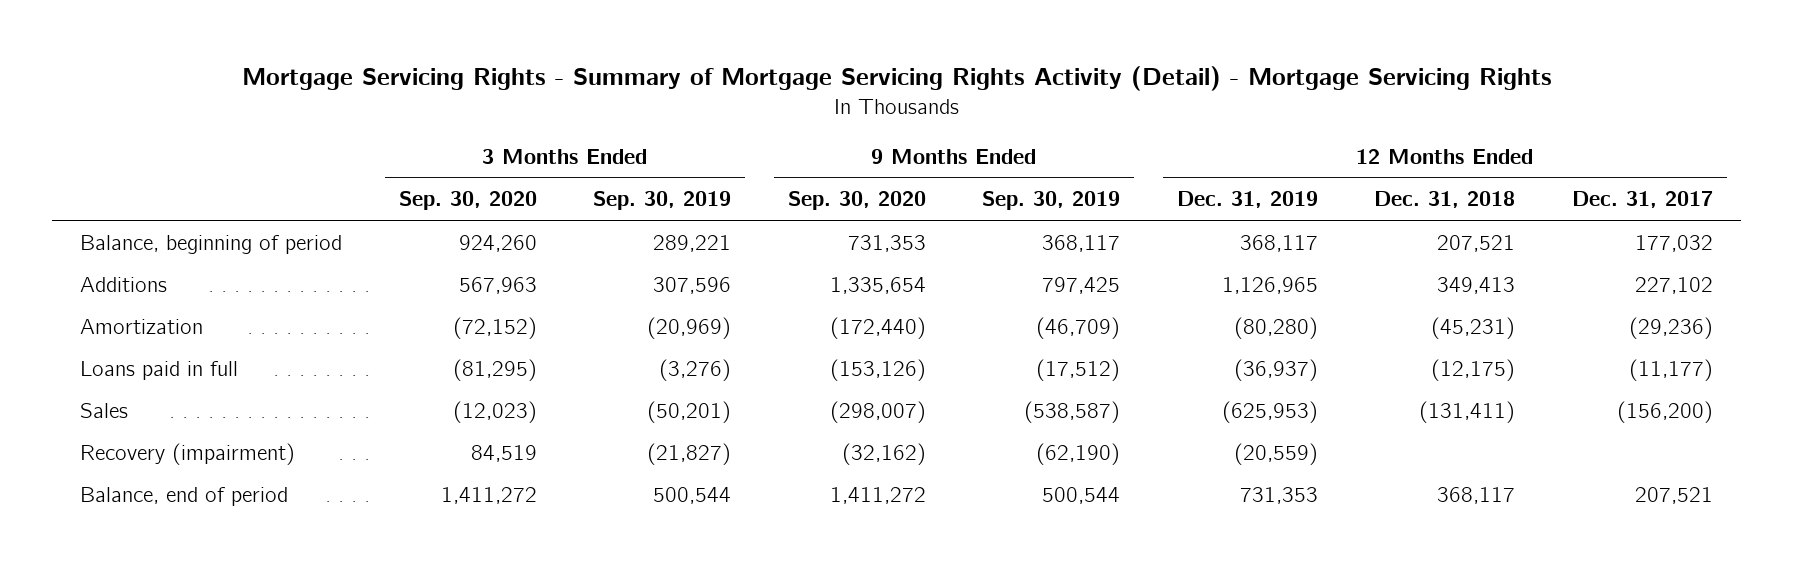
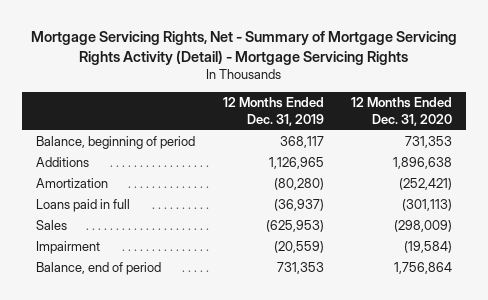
- Mortgage Servicing Rights - Summary of Mortgage Servicing Rights Activity (Detail) - Mortgage Servicing Rights
+ Mortgage Servicing Rights, Net - Summary of Mortgage Servicing Rights Activity (Detail) - Mortgage Servicing Rights
- | 3 Months Ended Sep. 30, 2020 | 3 Months Ended Sep. 30, 2019 | 9 Months Ended Sep. 30, 2020 | 9 Months Ended Sep. 30, 2019 | 12 Months Ended Dec. 31, 2019 | 12 Months Ended Dec. 31, 2018 | 12 Months Ended Dec. 31, 2017
+ | 12 Months Ended Dec. 31, 2019 | 12 Months Ended Dec. 31, 2020
- Recovery (impairment) | 84,519 | (21,827) | (32,162) | (62,190) | (20,559) | |
+ Impairment | (20,559) | (19,584)

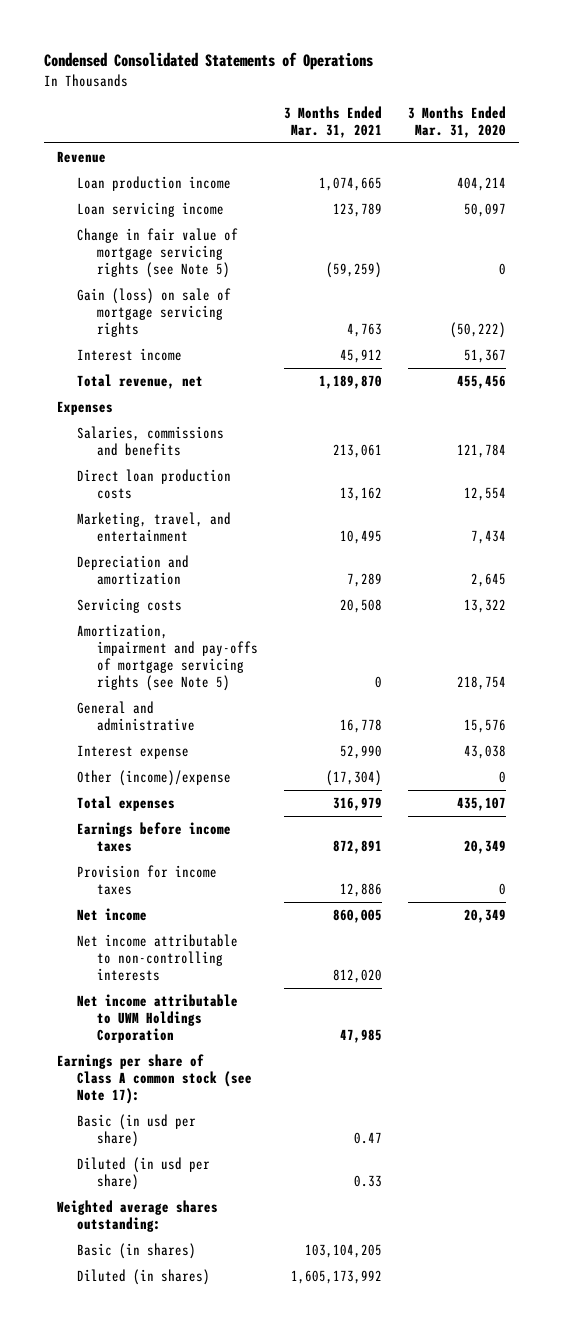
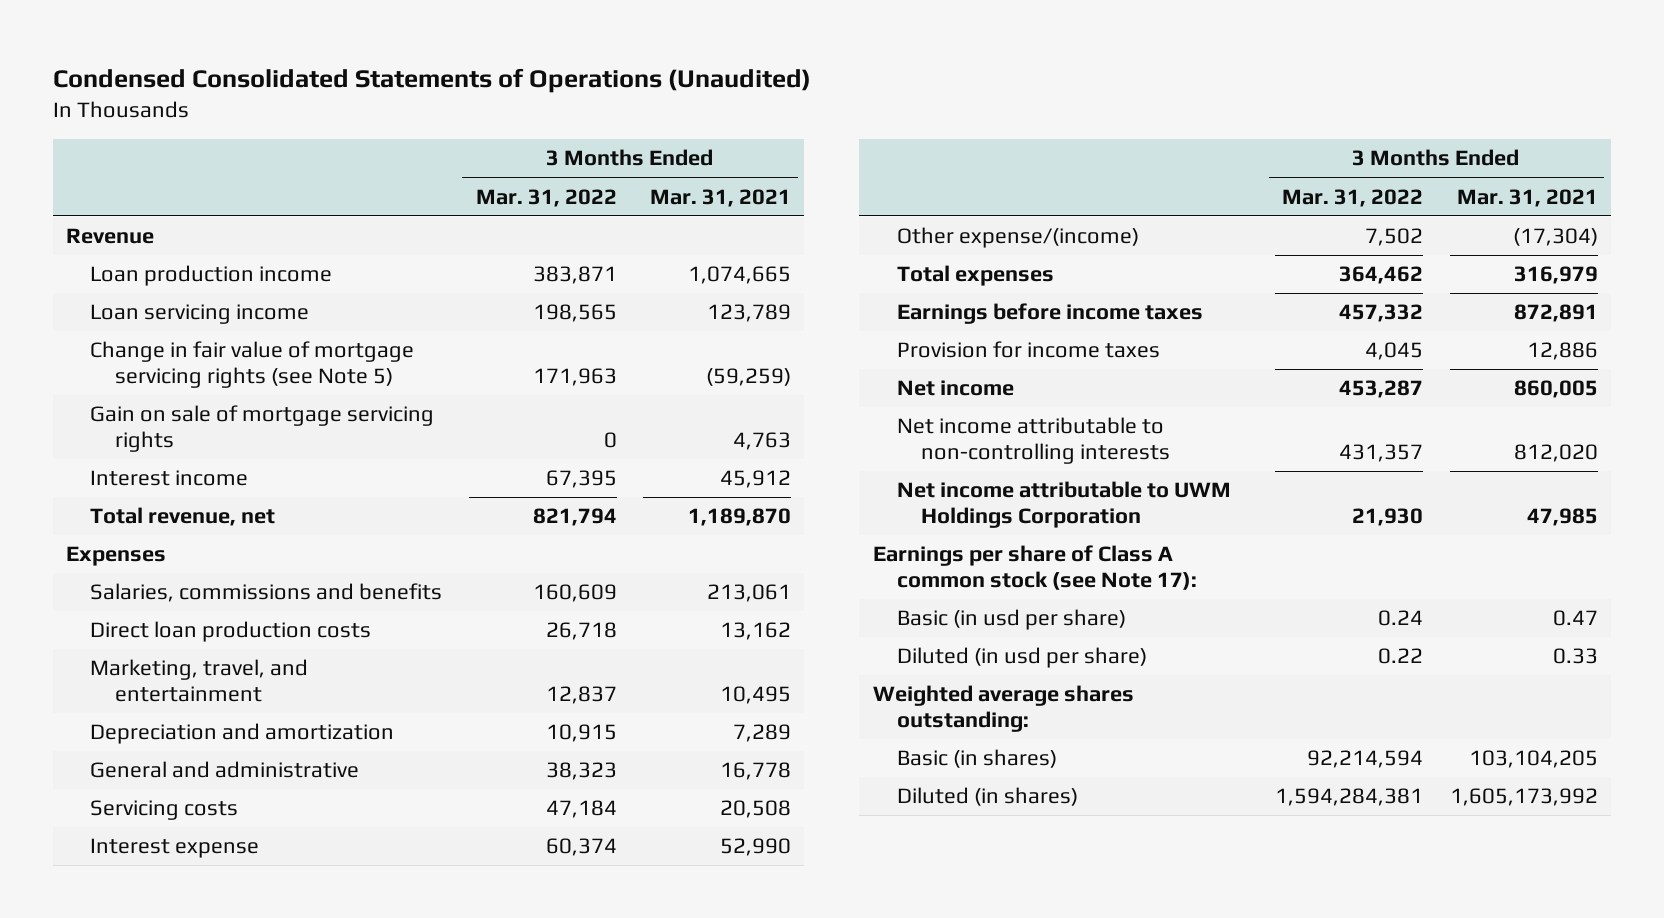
- Condensed Consolidated Statements of Operations
+ Condensed Consolidated Statements of Operations (Unaudited)
- | 3 Months Ended Mar. 31, 2021 | 3 Months Ended Mar. 31, 2020
+ | 3 Months Ended Mar. 31, 2022 | 3 Months Ended Mar. 31, 2021
- Gain (loss) on sale of mortgage servicing rights | 4,763 | (50,222)
+ Gain on sale of mortgage servicing rights | 0 | 4,763
- Amortization, impairment and pay-offs of mortgage servicing rights (see Note 5) | 0 | 218,754
moved down: Servicing costs | 47,184 | 20,508
- Other (income)/expense | (17,304) | 0
+ Other expense/(income) | 7,502 | (17,304)

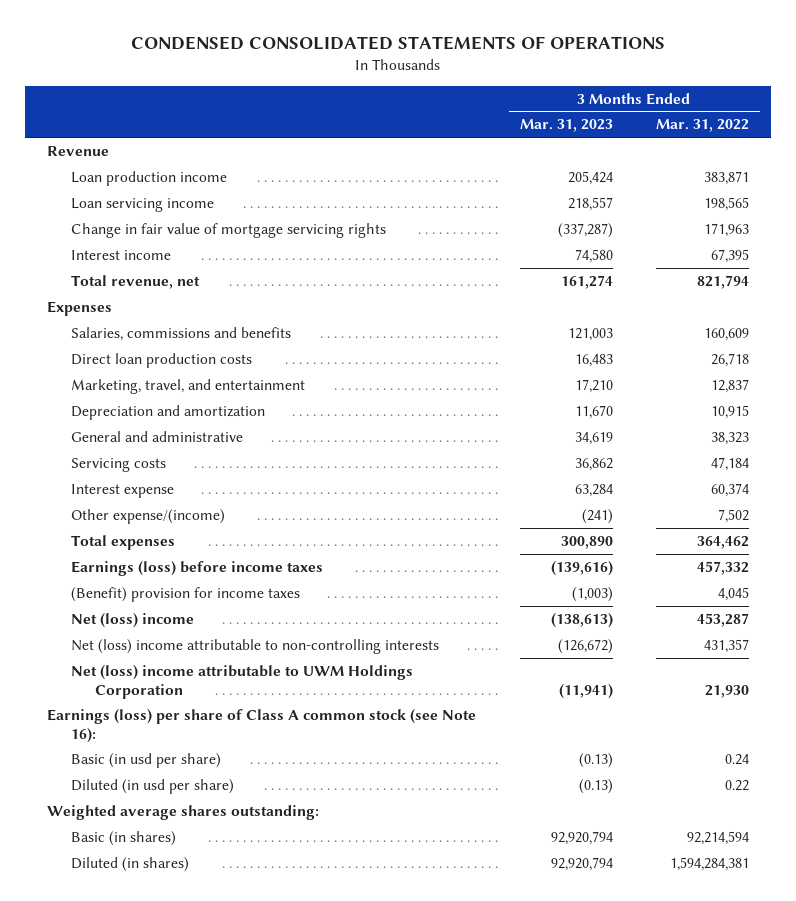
- Condensed Consolidated Statements of Operations (Unaudited)
+ CONDENSED CONSOLIDATED STATEMENTS OF OPERATIONS
- | 3 Months Ended Mar. 31, 2022 | 3 Months Ended Mar. 31, 2021
+ | 3 Months Ended Mar. 31, 2023 | 3 Months Ended Mar. 31, 2022
- Change in fair value of mortgage servicing rights (see Note 5) | 171,963 | (59,259)
- Gain on sale of mortgage servicing rights | 0 | 4,763
+ Change in fair value of mortgage servicing rights | (337,287) | 171,963
- Earnings before income taxes | 457,332 | 872,891
- Provision for income taxes | 4,045 | 12,886
- Net income | 453,287 | 860,005
- Net income attributable to non-controlling interests | 431,357 | 812,020
- Net income attributable to UWM Holdings Corporation | 21,930 | 47,985
- Earnings per share of Class A common stock (see Note 17):
+ Earnings (loss) before income taxes | (139,616) | 457,332
+ (Benefit) provision for income taxes | (1,003) | 4,045
+ Net (loss) income | (138,613) | 453,287
+ Net (loss) income attributable to non-controlling interests | (126,672) | 431,357
+ Net (loss) income attributable to UWM Holdings Corporation | (11,941) | 21,930
+ Earnings (loss) per share of Class A common stock (see Note 16):

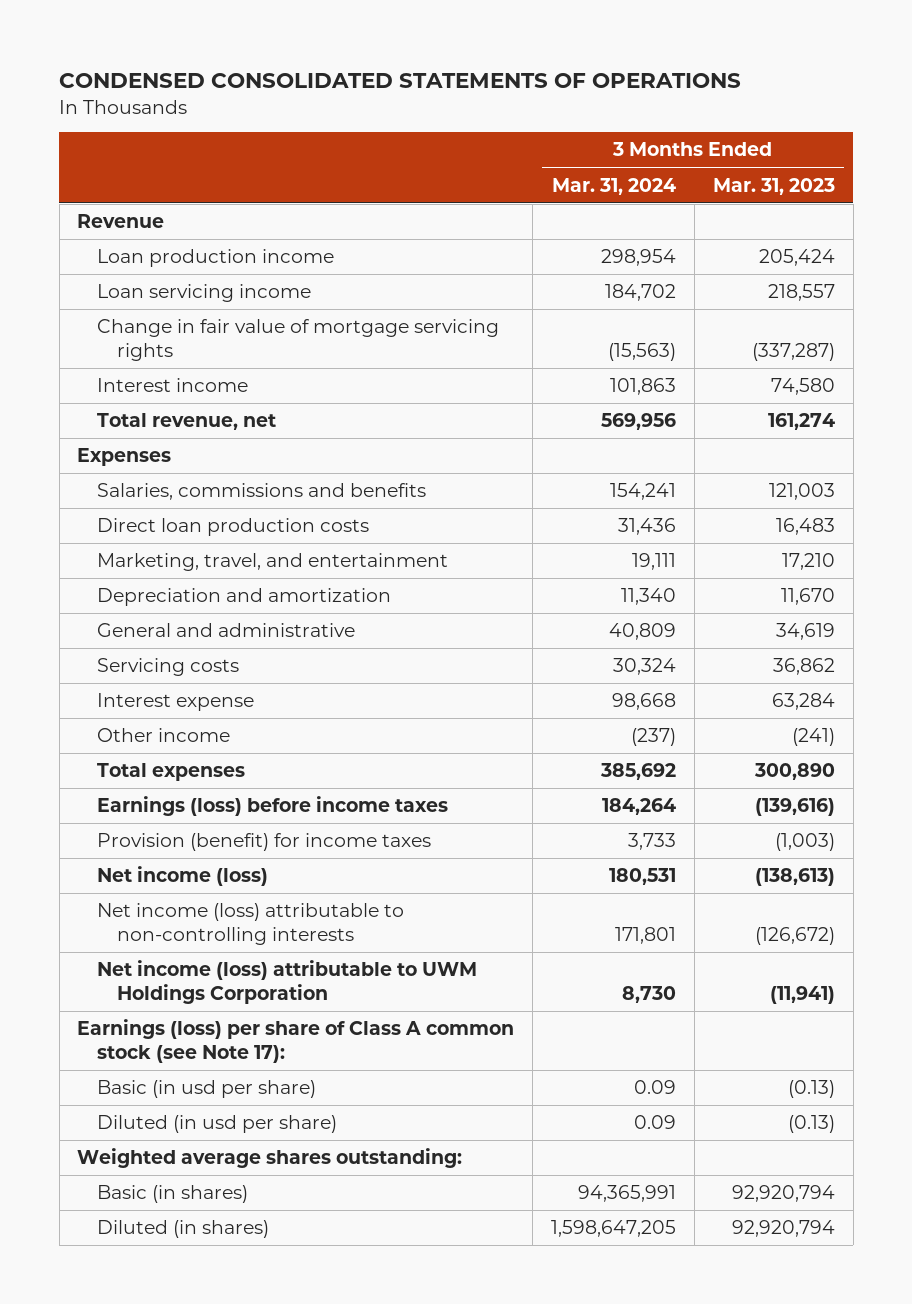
- | 3 Months Ended Mar. 31, 2023 | 3 Months Ended Mar. 31, 2022
+ | 3 Months Ended Mar. 31, 2024 | 3 Months Ended Mar. 31, 2023
- Other expense/(income) | (241) | 7,502
+ Other income | (237) | (241)
- (Benefit) provision for income taxes | (1,003) | 4,045
- Net (loss) income | (138,613) | 453,287
- Net (loss) income attributable to non-controlling interests | (126,672) | 431,357
- Net (loss) income attributable to UWM Holdings Corporation | (11,941) | 21,930
- Earnings (loss) per share of Class A common stock (see Note 16):
+ Provision (benefit) for income taxes | 3,733 | (1,003)
+ Net income (loss) | 180,531 | (138,613)
+ Net income (loss) attributable to non-controlling interests | 171,801 | (126,672)
+ Net income (loss) attributable to UWM Holdings Corporation | 8,730 | (11,941)
+ Earnings (loss) per share of Class A common stock (see Note 17):

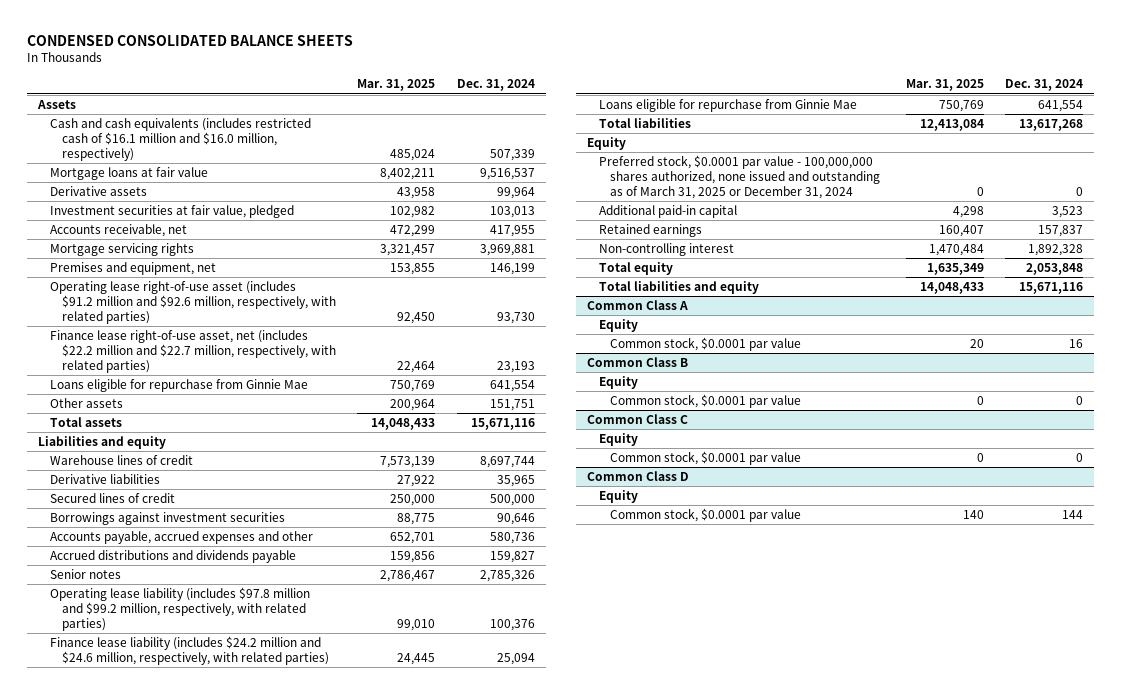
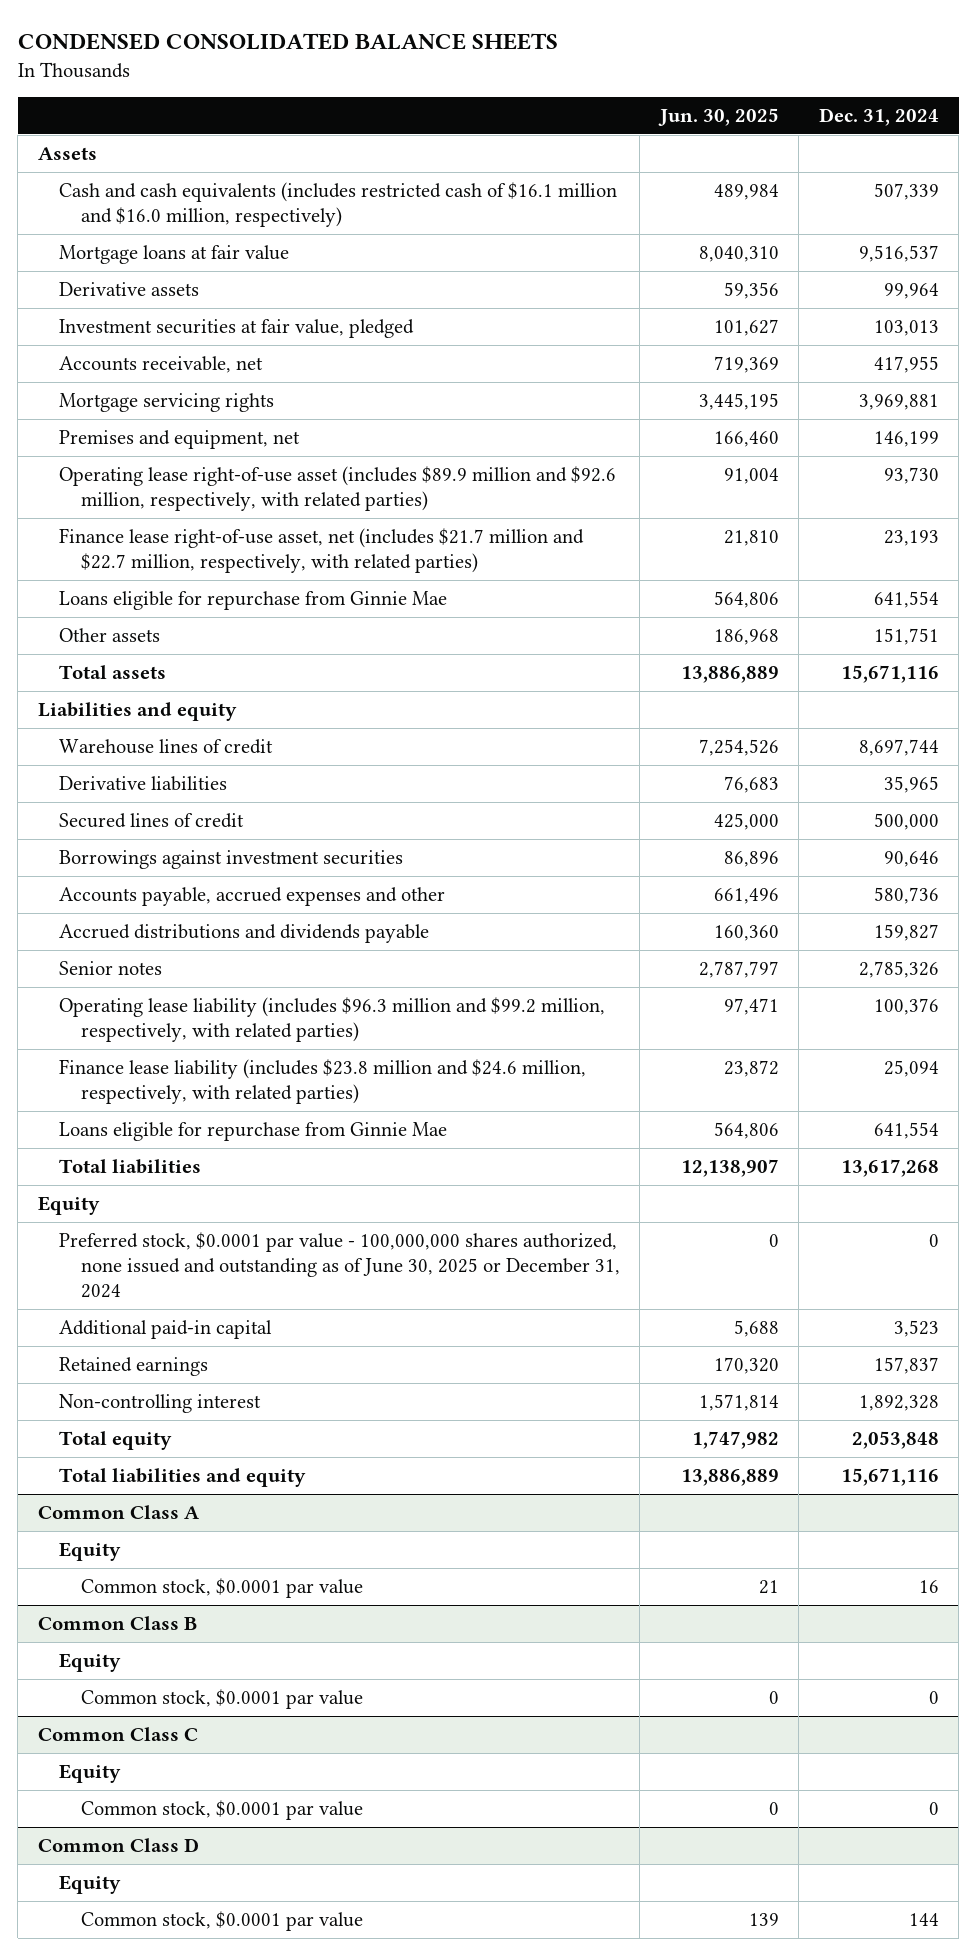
- | Mar. 31, 2025 | Dec. 31, 2024
+ | Jun. 30, 2025 | Dec. 31, 2024
- Operating lease right-of-use asset (includes $91.2 million and $92.6 million, respectively, with related parties) | 92,450 | 93,730
- Finance lease right-of-use asset, net (includes $22.2 million and $22.7 million, respectively, with related parties) | 22,464 | 23,193
+ Operating lease right-of-use asset (includes $89.9 million and $92.6 million, respectively, with related parties) | 91,004 | 93,730
+ Finance lease right-of-use asset, net (includes $21.7 million and $22.7 million, respectively, with related parties) | 21,810 | 23,193
- Operating lease liability (includes $97.8 million and $99.2 million, respectively, with related parties) | 99,010 | 100,376
- Finance lease liability (includes $24.2 million and $24.6 million, respectively, with related parties) | 24,445 | 25,094
+ Operating lease liability (includes $96.3 million and $99.2 million, respectively, with related parties) | 97,471 | 100,376
+ Finance lease liability (includes $23.8 million and $24.6 million, respectively, with related parties) | 23,872 | 25,094
- Preferred stock, $0.0001 par value - 100,000,000 shares authorized, none issued and outstanding as of March 31, 2025 or December 31, 2024 | 0 | 0
+ Preferred stock, $0.0001 par value - 100,000,000 shares authorized, none issued and outstanding as of June 30, 2025 or December 31, 2024 | 0 | 0

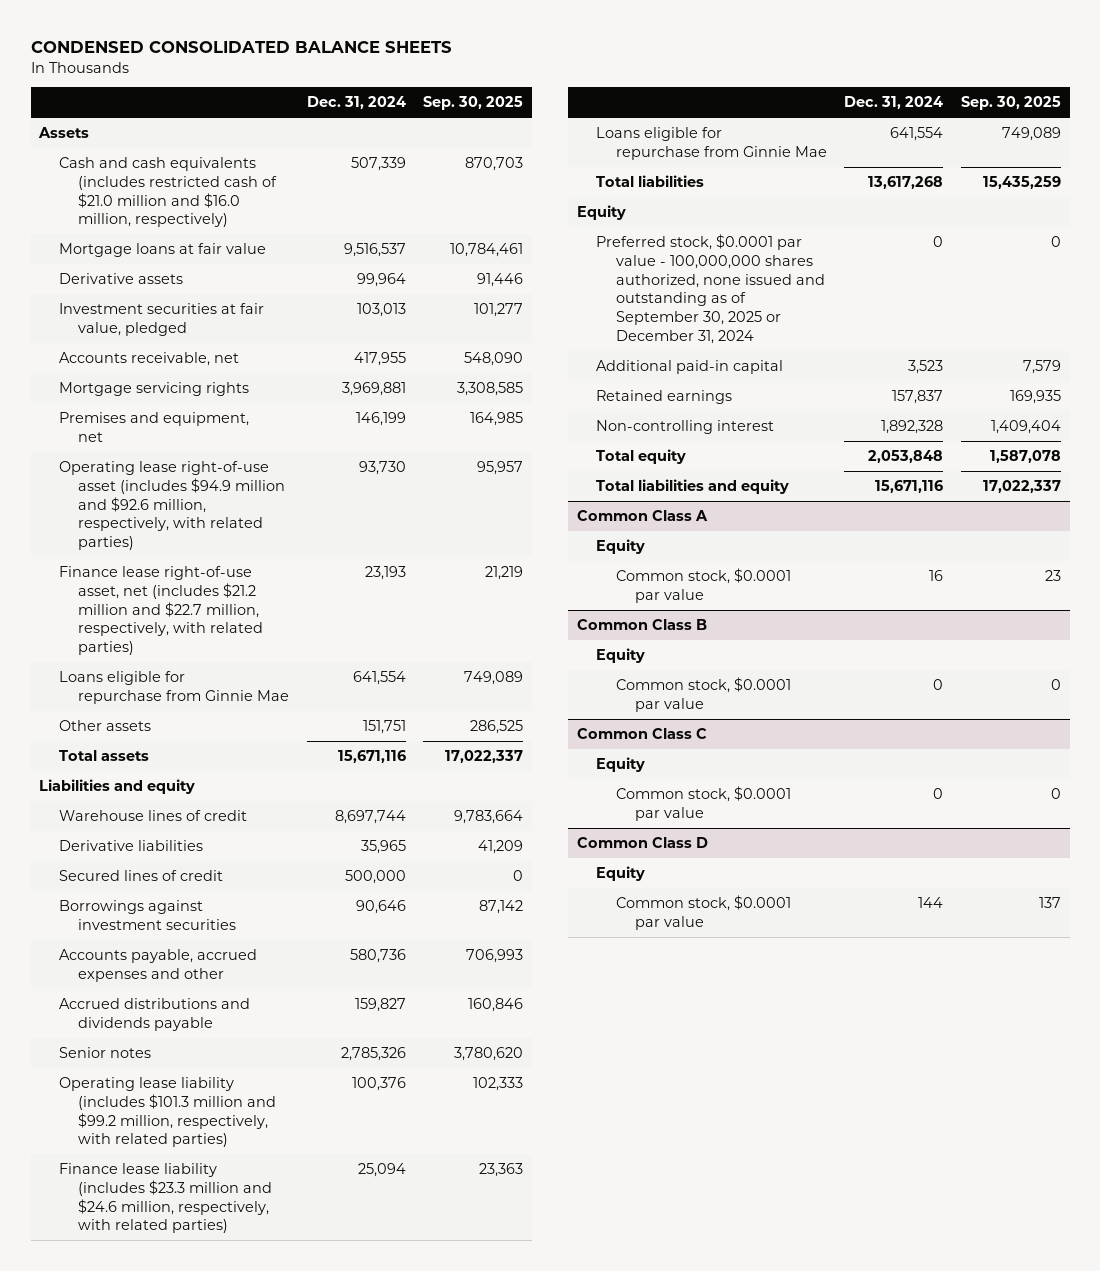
- | Jun. 30, 2025 | Dec. 31, 2024
+ | Dec. 31, 2024 | Sep. 30, 2025
- Cash and cash equivalents (includes restricted cash of $16.1 million and $16.0 million, respectively) | 489,984 | 507,339
+ Cash and cash equivalents (includes restricted cash of $21.0 million and $16.0 million, respectively) | 507,339 | 870,703
- Operating lease right-of-use asset (includes $89.9 million and $92.6 million, respectively, with related parties) | 91,004 | 93,730
- Finance lease right-of-use asset, net (includes $21.7 million and $22.7 million, respectively, with related parties) | 21,810 | 23,193
+ Operating lease right-of-use asset (includes $94.9 million and $92.6 million, respectively, with related parties) | 93,730 | 95,957
+ Finance lease right-of-use asset, net (includes $21.2 million and $22.7 million, respectively, with related parties) | 23,193 | 21,219
- Operating lease liability (includes $96.3 million and $99.2 million, respectively, with related parties) | 97,471 | 100,376
- Finance lease liability (includes $23.8 million and $24.6 million, respectively, with related parties) | 23,872 | 25,094
+ Operating lease liability (includes $101.3 million and $99.2 million, respectively, with related parties) | 100,376 | 102,333
+ Finance lease liability (includes $23.3 million and $24.6 million, respectively, with related parties) | 25,094 | 23,363
- Preferred stock, $0.0001 par value - 100,000,000 shares authorized, none issued and outstanding as of June 30, 2025 or December 31, 2024 | 0 | 0
+ Preferred stock, $0.0001 par value - 100,000,000 shares authorized, none issued and outstanding as of September 30, 2025 or December 31, 2024 | 0 | 0

